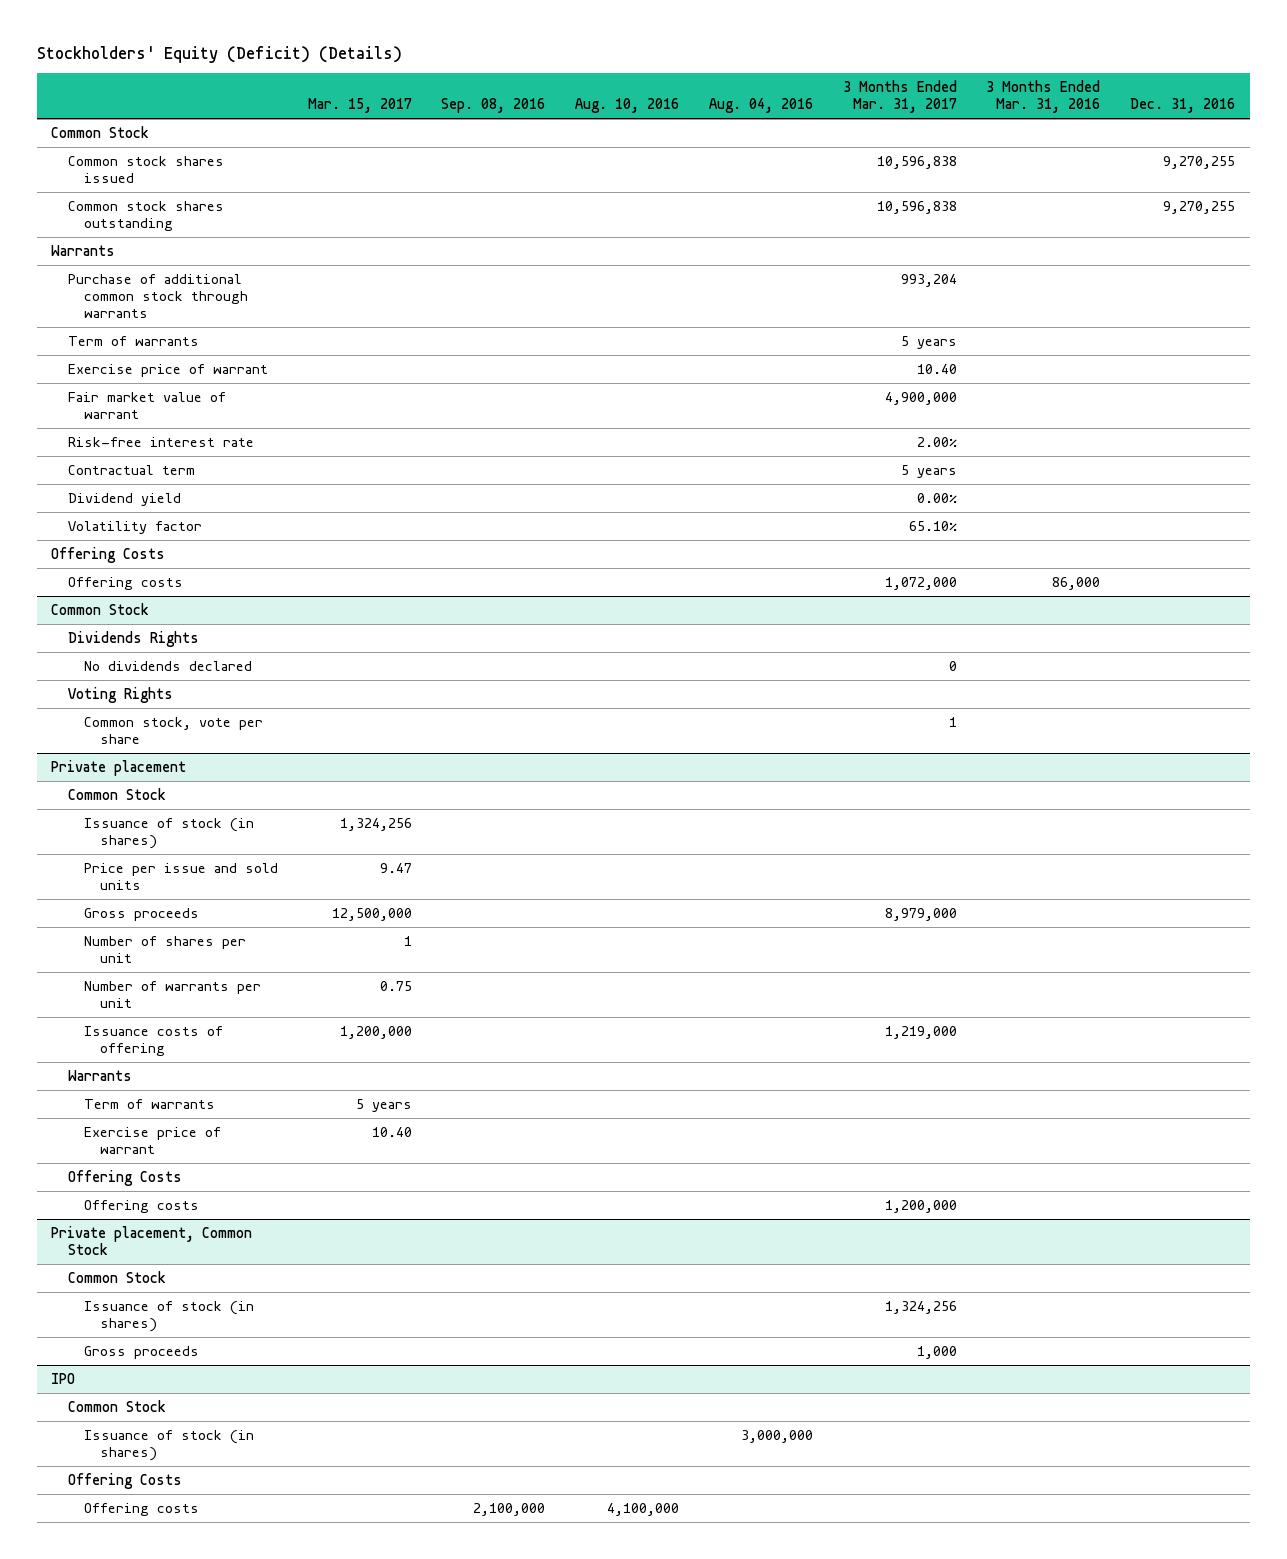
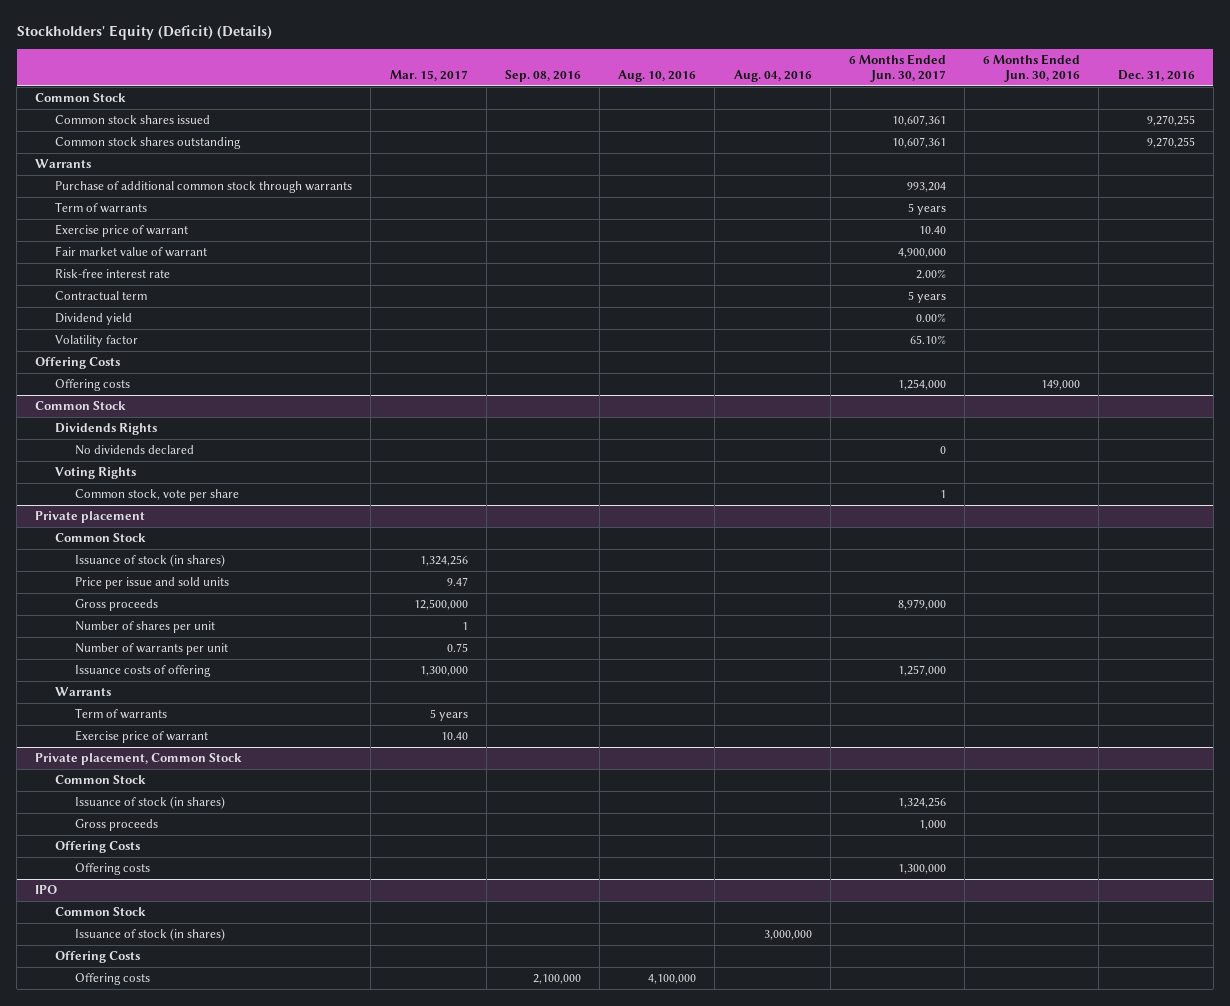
- | Mar. 15, 2017 | Sep. 08, 2016 | Aug. 10, 2016 | Aug. 04, 2016 | 3 Months Ended Mar. 31, 2017 | 3 Months Ended Mar. 31, 2016 | Dec. 31, 2016
+ | Mar. 15, 2017 | Sep. 08, 2016 | Aug. 10, 2016 | Aug. 04, 2016 | 6 Months Ended Jun. 30, 2017 | 6 Months Ended Jun. 30, 2016 | Dec. 31, 2016
@ Private placement
- Issuance costs of offering | 1,200,000 | | | | 1,219,000 | |
+ Issuance costs of offering | 1,300,000 | | | | 1,257,000 | |
- Offering Costs
- Offering costs | | | | | 1,200,000 | |
@ Private placement, Common Stock
+ Offering Costs
+ Offering costs | | | | | 1,300,000 | |

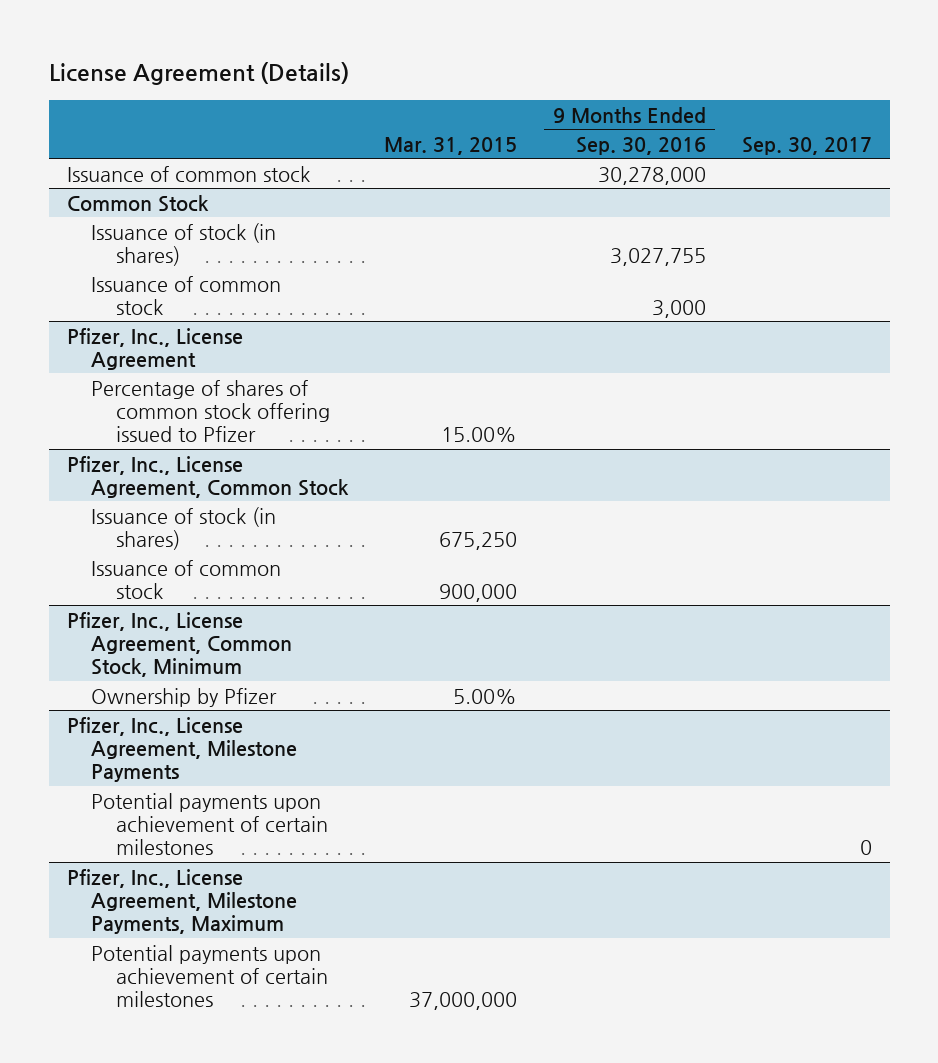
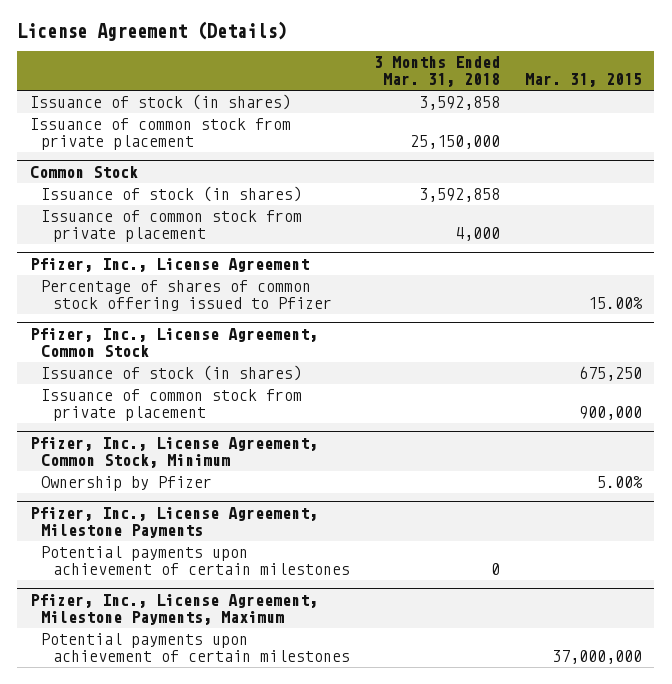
- | Mar. 31, 2015 | 9 Months Ended Sep. 30, 2016 | Sep. 30, 2017
+ | 3 Months Ended Mar. 31, 2018 | Mar. 31, 2015
- Issuance of common stock | | 30,278,000 |
+ Issuance of stock (in shares) | 3,592,858 |
+ Issuance of common stock from private placement | 25,150,000 |
@ Common Stock
- Issuance of common stock | | 3,000 |
+ Issuance of common stock from private placement | 4,000 |
@ Pfizer, Inc., License Agreement, Common Stock
- Issuance of common stock | 900,000 | |
+ Issuance of common stock from private placement | | 900,000

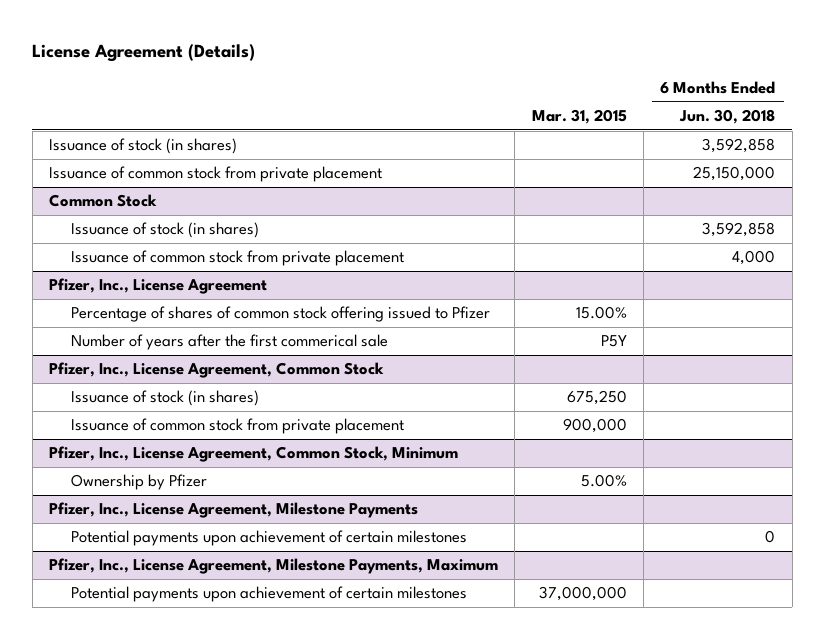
- | 3 Months Ended Mar. 31, 2018 | Mar. 31, 2015
+ | Mar. 31, 2015 | 6 Months Ended Jun. 30, 2018
@ Pfizer, Inc., License Agreement
+ Number of years after the first commerical sale | P5Y |

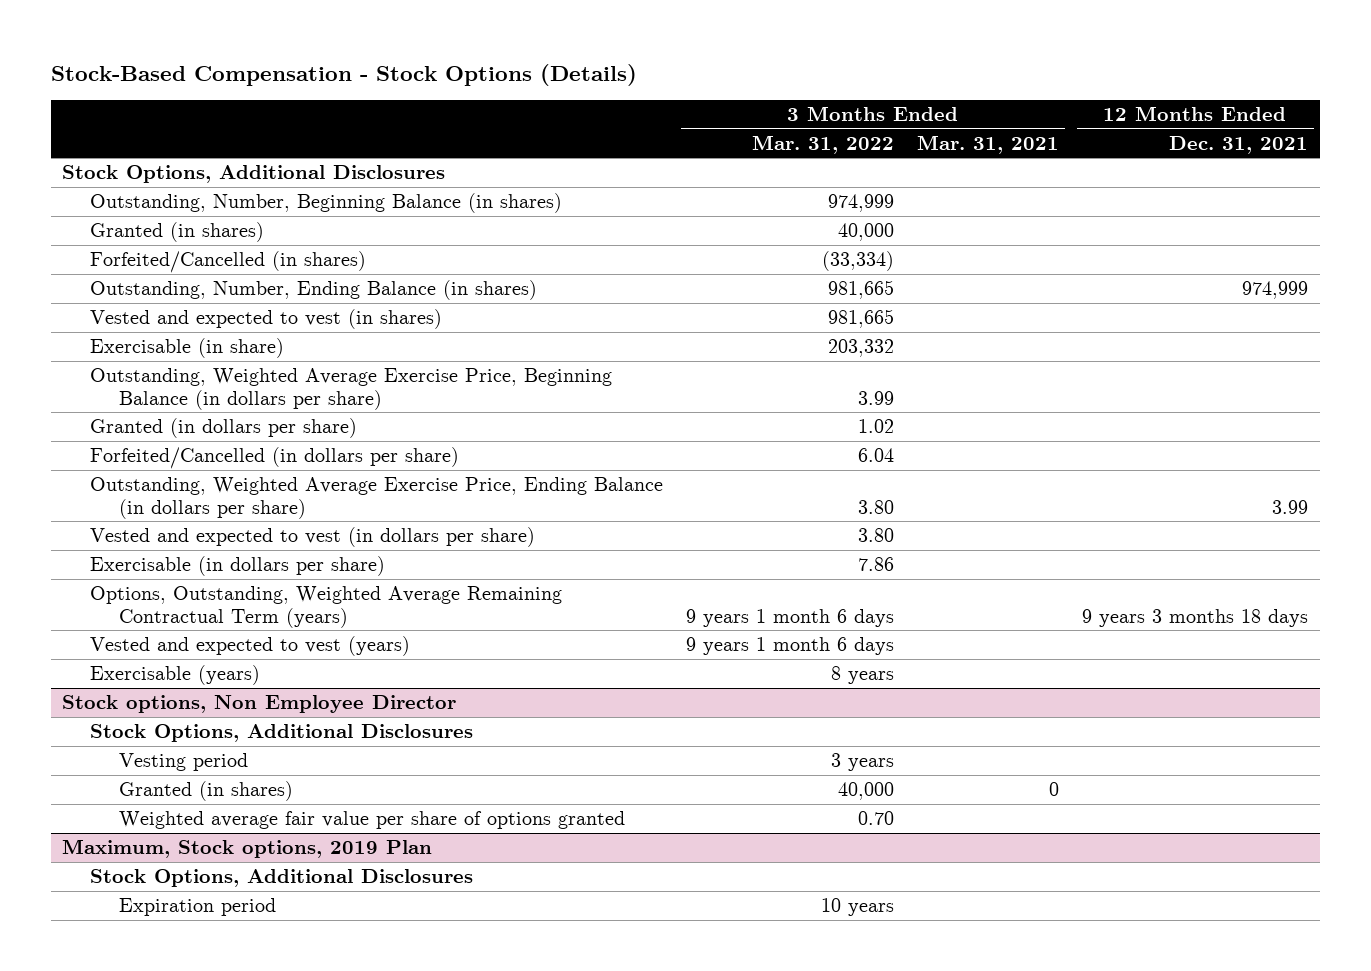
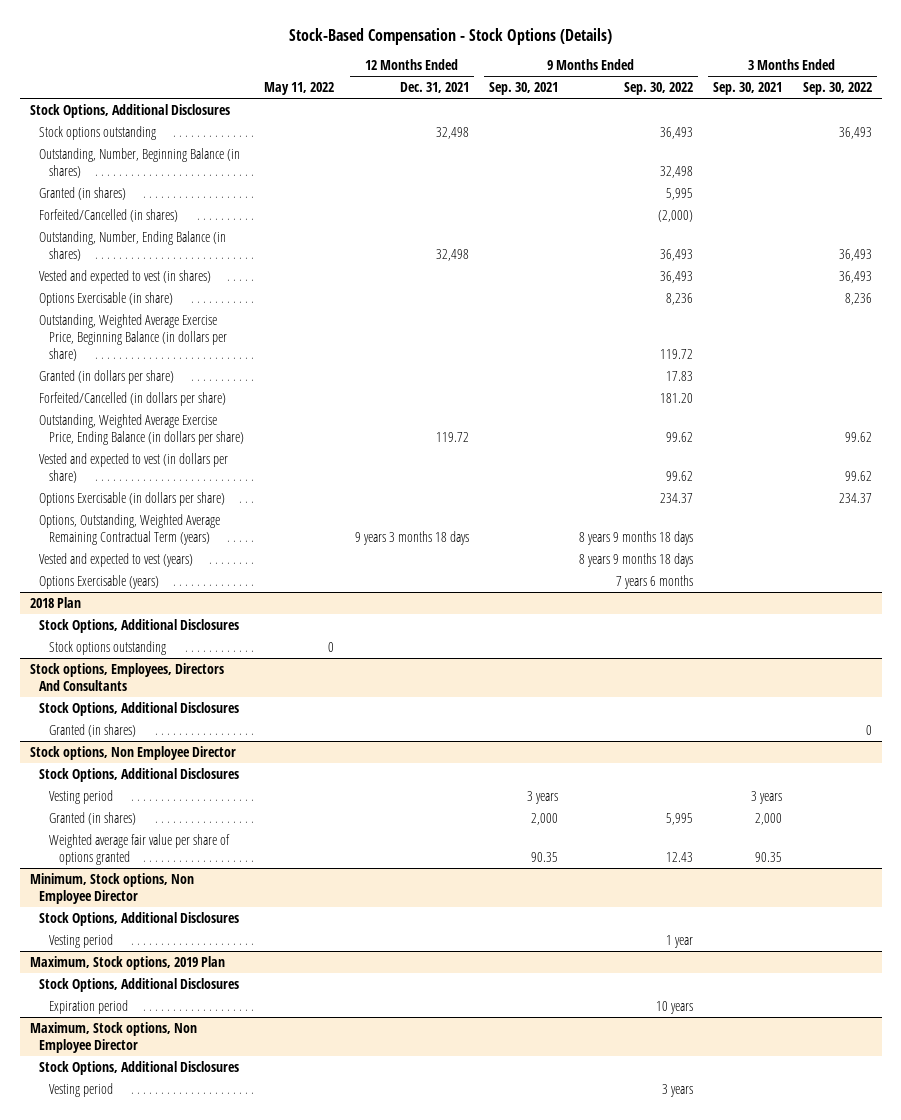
- | 3 Months Ended Mar. 31, 2022 | 3 Months Ended Mar. 31, 2021 | 12 Months Ended Dec. 31, 2021
+ | May 11, 2022 | 12 Months Ended Dec. 31, 2021 | 9 Months Ended Sep. 30, 2021 | 9 Months Ended Sep. 30, 2022 | 3 Months Ended Sep. 30, 2021 | 3 Months Ended Sep. 30, 2022
+ Stock options outstanding | | 32,498 | | 36,493 | | 36,493
- Outstanding, Number, Ending Balance (in shares) | 981,665 | | 974,999
+ Outstanding, Number, Ending Balance (in shares) | | 32,498 | | 36,493 | | 36,493
- Exercisable (in share) | 203,332 | |
+ Options Exercisable (in share) | | | | 8,236 | | 8,236
- Outstanding, Weighted Average Exercise Price, Ending Balance (in dollars per share) | 3.80 | | 3.99
+ Outstanding, Weighted Average Exercise Price, Ending Balance (in dollars per share) | | 119.72 | | 99.62 | | 99.62
- Exercisable (in dollars per share) | 7.86 | |
+ Options Exercisable (in dollars per share) | | | | 234.37 | | 234.37
- Exercisable (years) | 8 years | |
+ Options Exercisable (years) | | | | 7 years 6 months | |
+ 2018 Plan
+ Stock Options, Additional Disclosures
+ Stock options outstanding | 0 | | | | |
+ Stock options, Employees, Directors And Consultants
+ Stock Options, Additional Disclosures
+ Granted (in shares) | | | | | | 0
+ Minimum, Stock options, Non Employee Director
+ Stock Options, Additional Disclosures
+ Vesting period | | | | 1 year | |
+ Maximum, Stock options, Non Employee Director
+ Stock Options, Additional Disclosures
+ Vesting period | | | | 3 years | |

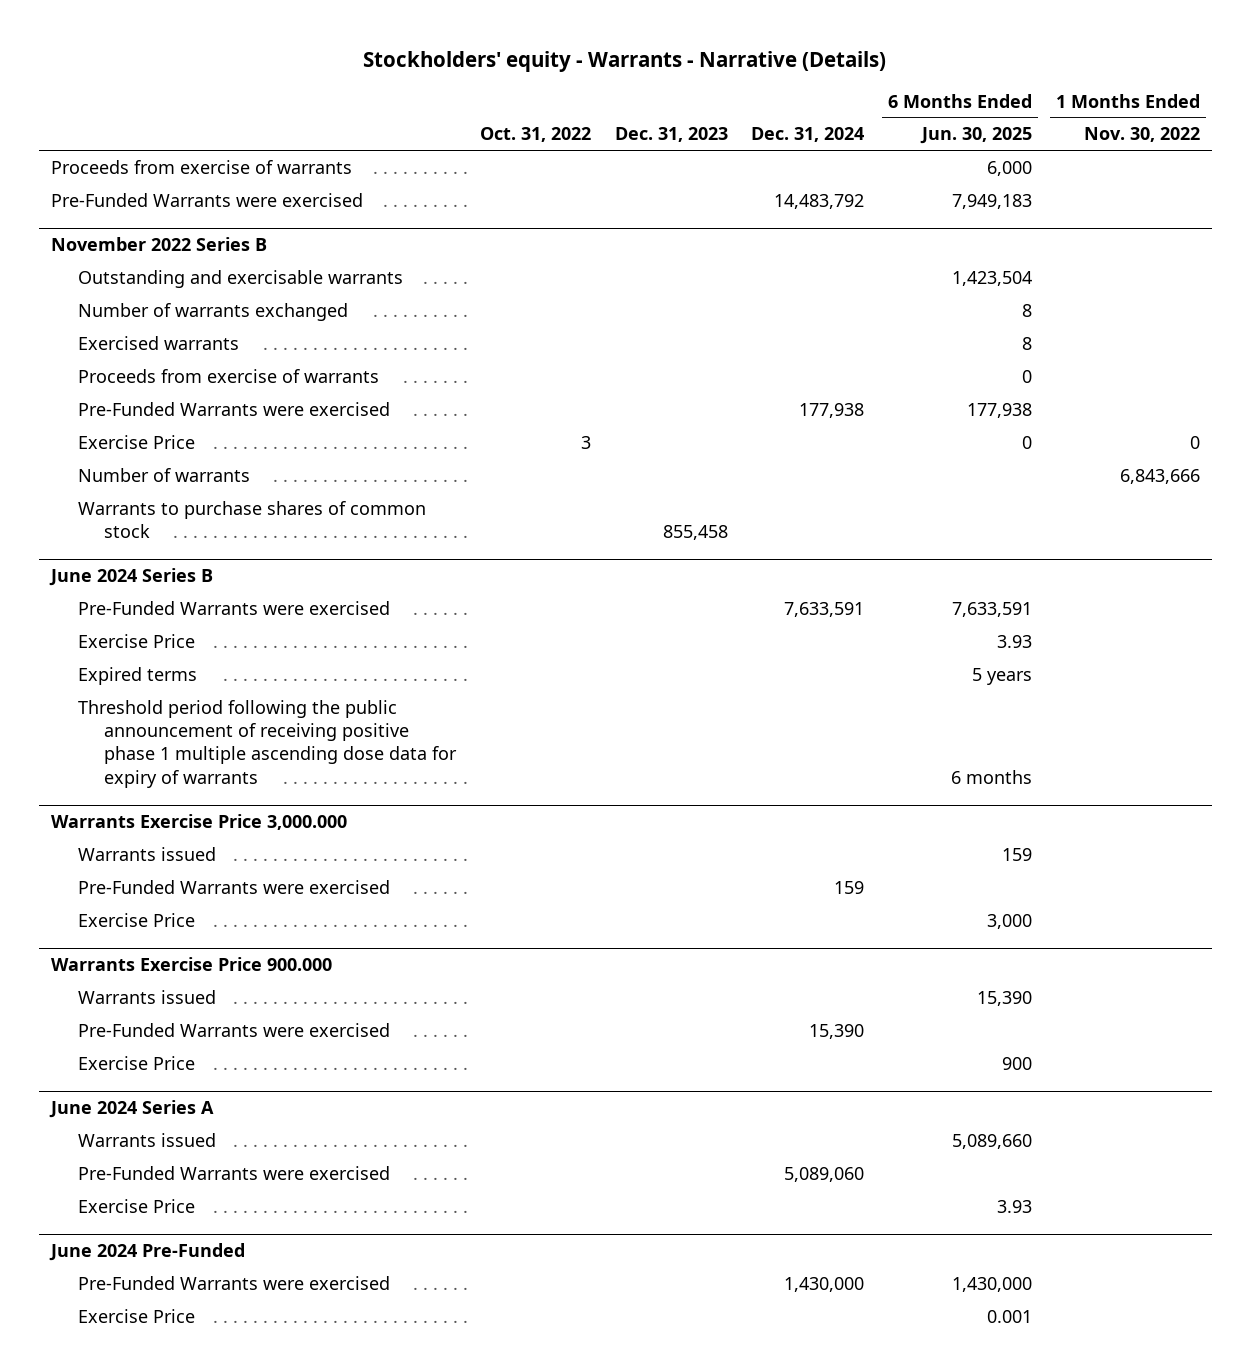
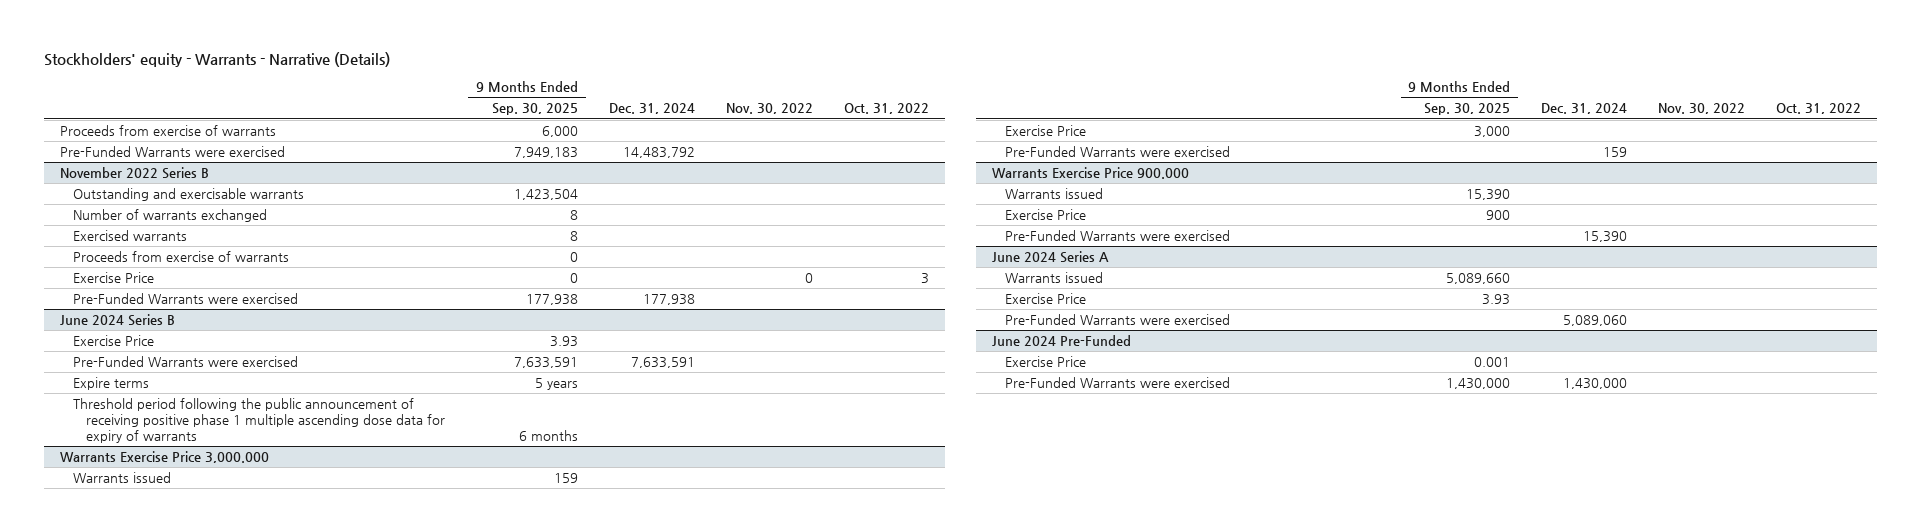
- | Oct. 31, 2022 | Dec. 31, 2023 | Dec. 31, 2024 | 6 Months Ended Jun. 30, 2025 | 1 Months Ended Nov. 30, 2022
+ | 9 Months Ended Sep. 30, 2025 | Dec. 31, 2024 | Nov. 30, 2022 | Oct. 31, 2022
@ November 2022 Series B
- Number of warrants | | | | | 6,843,666
- Warrants to purchase shares of common stock | | 855,458 | | |
moved down: Pre-Funded Warrants were exercised | 177,938 | 177,938 | |
@ June 2024 Series B
- Expired terms | | | | 5 years |
moved down: Pre-Funded Warrants were exercised | 7,633,591 | 7,633,591 | |
+ Expire terms | 5 years | | |
@ Warrants Exercise Price 3,000.000
moved down: Pre-Funded Warrants were exercised | | 159 | |
@ Warrants Exercise Price 900.000
moved down: Pre-Funded Warrants were exercised | | 15,390 | |
@ June 2024 Series A
moved down: Pre-Funded Warrants were exercised | | 5,089,060 | |
@ June 2024 Pre-Funded
moved down: Pre-Funded Warrants were exercised | 1,430,000 | 1,430,000 | |

